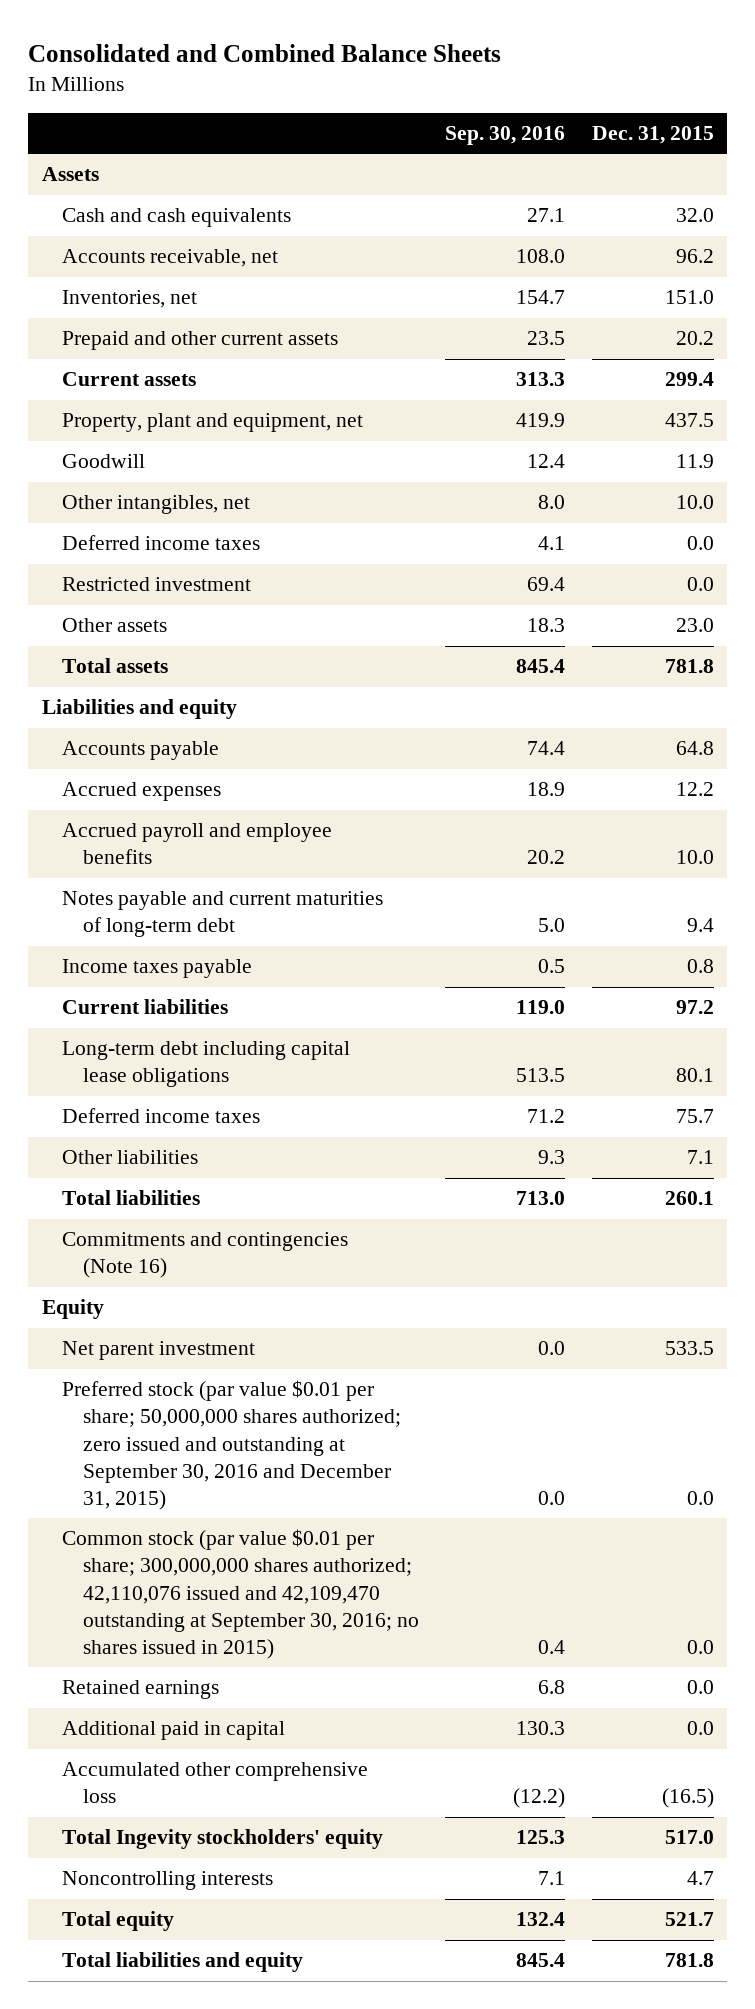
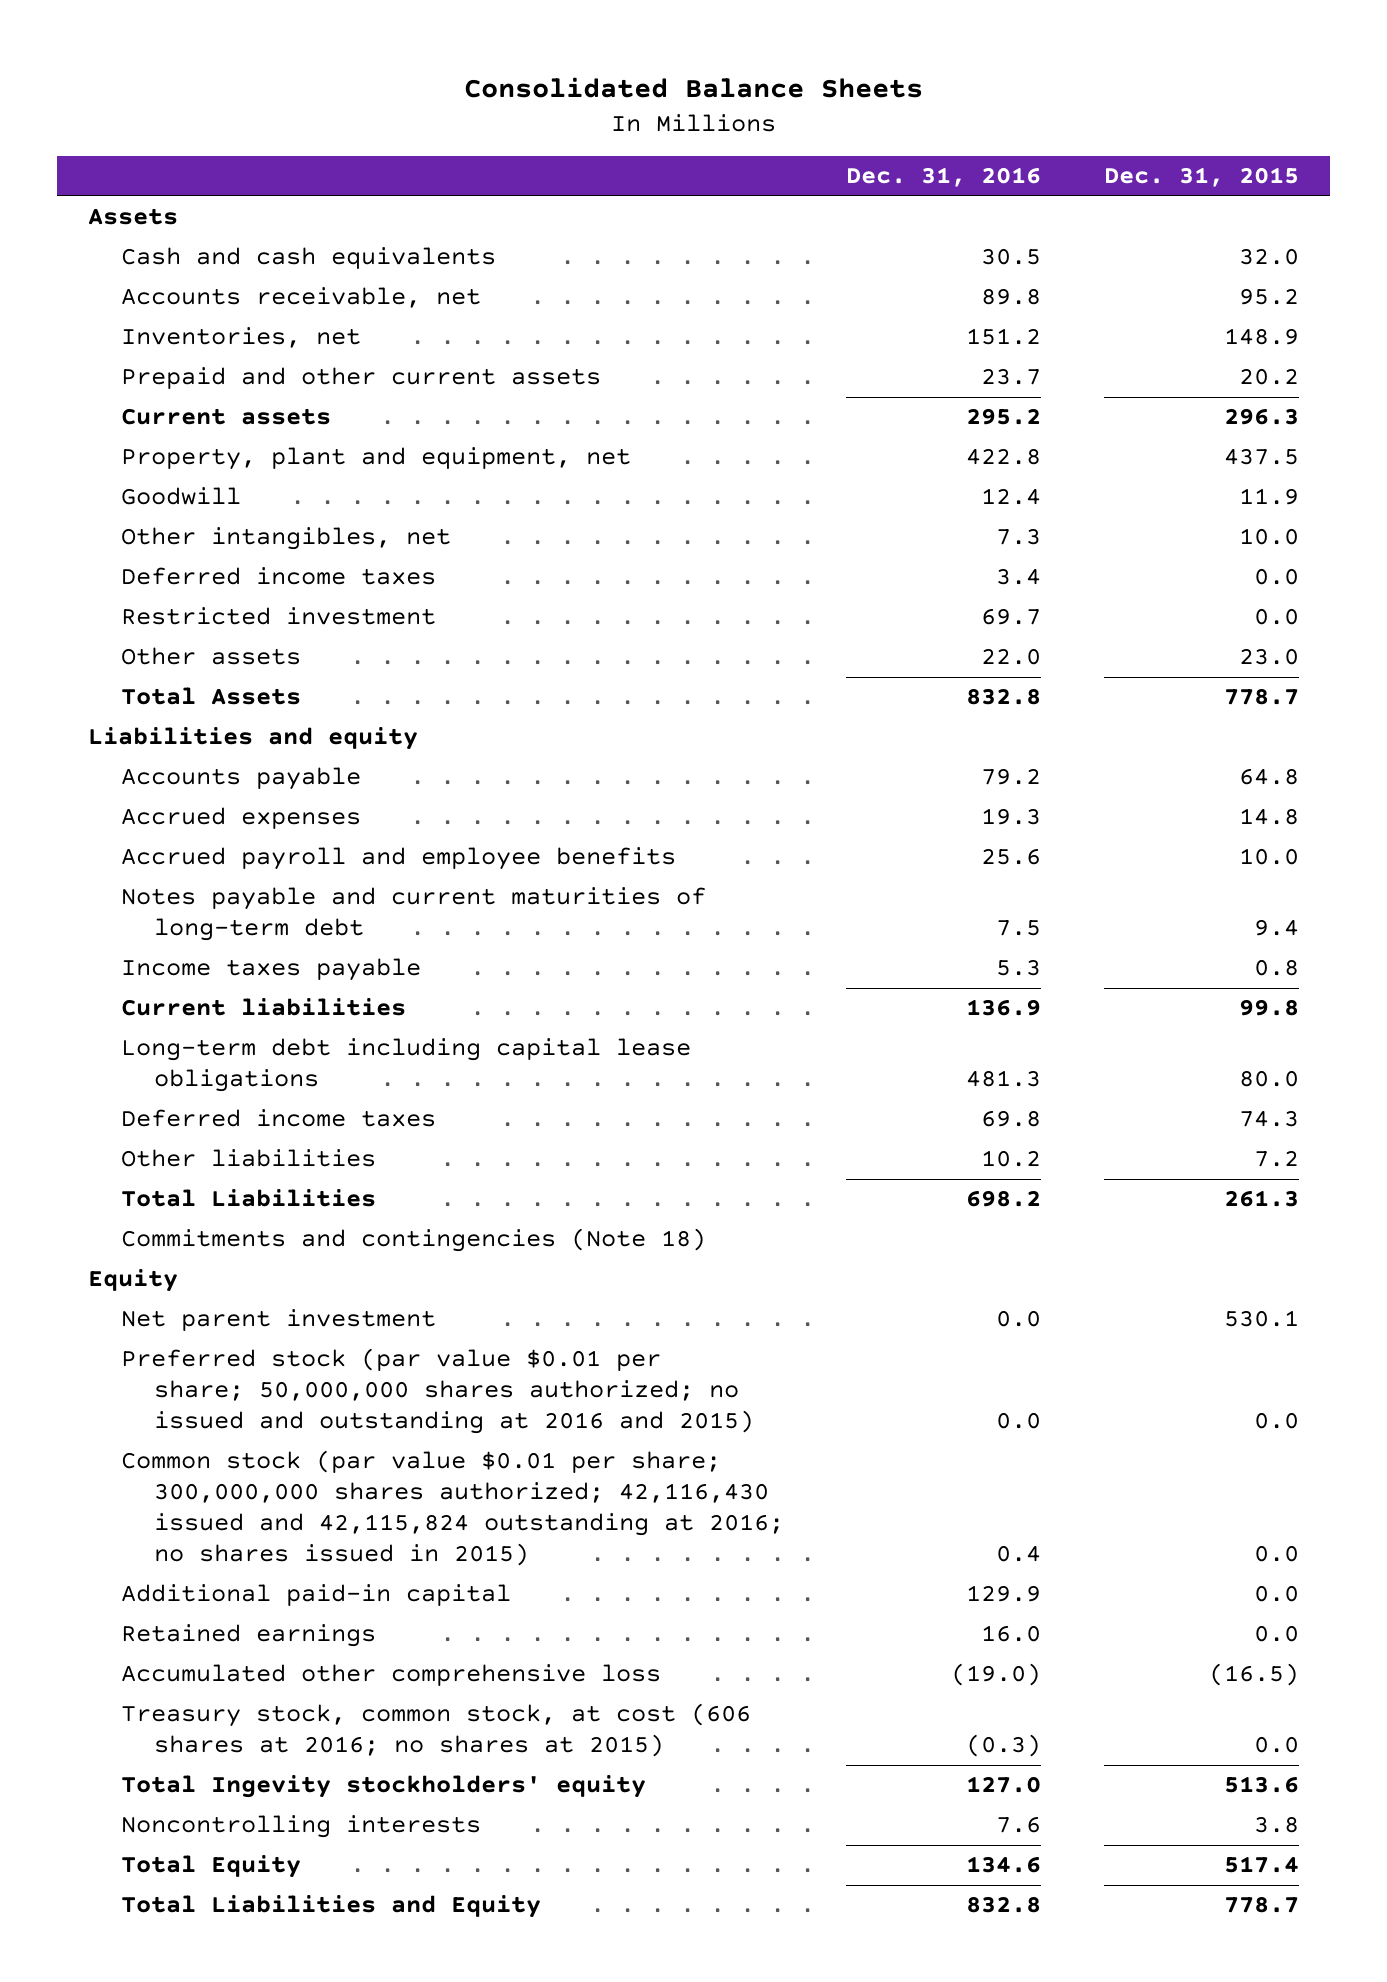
- Consolidated and Combined Balance Sheets
+ Consolidated Balance Sheets
- | Sep. 30, 2016 | Dec. 31, 2015
+ | Dec. 31, 2016 | Dec. 31, 2015
- Accounts receivable, net | 108.0 | 96.2
- Inventories, net | 154.7 | 151.0
+ Accounts receivable, net | 89.8 | 95.2
+ Inventories, net | 151.2 | 148.9
- Current assets | 313.3 | 299.4
+ Current assets | 295.2 | 296.3
- Total assets | 845.4 | 781.8
+ Total Assets | 832.8 | 778.7
- Accrued expenses | 18.9 | 12.2
+ Accrued expenses | 19.3 | 14.8
- Current liabilities | 119.0 | 97.2
- Long-term debt including capital lease obligations | 513.5 | 80.1
- Deferred income taxes | 71.2 | 75.7
- Other liabilities | 9.3 | 7.1
- Total liabilities | 713.0 | 260.1
- Commitments and contingencies (Note 16)
+ Current liabilities | 136.9 | 99.8
+ Long-term debt including capital lease obligations | 481.3 | 80.0
+ Deferred income taxes | 69.8 | 74.3
+ Other liabilities | 10.2 | 7.2
+ Total Liabilities | 698.2 | 261.3
+ Commitments and contingencies (Note 18)
- Net parent investment | 0.0 | 533.5
- Preferred stock (par value $0.01 per share; 50,000,000 shares authorized; zero issued and outstanding at September 30, 2016 and December 31, 2015) | 0.0 | 0.0
- Common stock (par value $0.01 per share; 300,000,000 shares authorized; 42,110,076 issued and 42,109,470 outstanding at September 30, 2016; no shares issued in 2015) | 0.4 | 0.0
+ Net parent investment | 0.0 | 530.1
+ Preferred stock (par value $0.01 per share; 50,000,000 shares authorized; no issued and outstanding at 2016 and 2015) | 0.0 | 0.0
+ Common stock (par value $0.01 per share; 300,000,000 shares authorized; 42,116,430 issued and 42,115,824 outstanding at 2016; no shares issued in 2015) | 0.4 | 0.0
+ Additional paid-in capital | 129.9 | 0.0
- Additional paid in capital | 130.3 | 0.0
- Total Ingevity stockholders' equity | 125.3 | 517.0
- Noncontrolling interests | 7.1 | 4.7
- Total equity | 132.4 | 521.7
- Total liabilities and equity | 845.4 | 781.8
+ Treasury stock, common stock, at cost (606 shares at 2016; no shares at 2015) | (0.3) | 0.0
+ Total Ingevity stockholders' equity | 127.0 | 513.6
+ Noncontrolling interests | 7.6 | 3.8
+ Total Equity | 134.6 | 517.4
+ Total Liabilities and Equity | 832.8 | 778.7

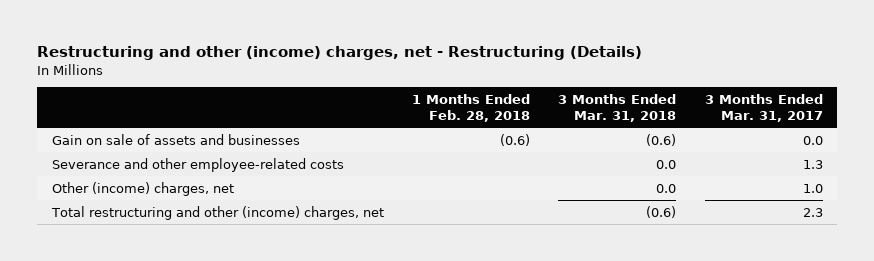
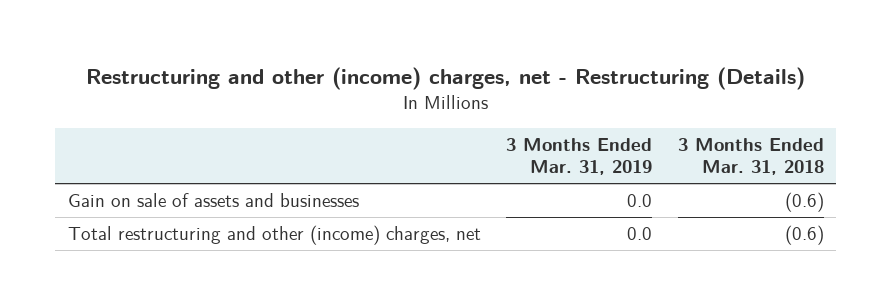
- | 1 Months Ended Feb. 28, 2018 | 3 Months Ended Mar. 31, 2018 | 3 Months Ended Mar. 31, 2017
+ | 3 Months Ended Mar. 31, 2019 | 3 Months Ended Mar. 31, 2018
- Severance and other employee-related costs | | 0.0 | 1.3
- Other (income) charges, net | | 0.0 | 1.0

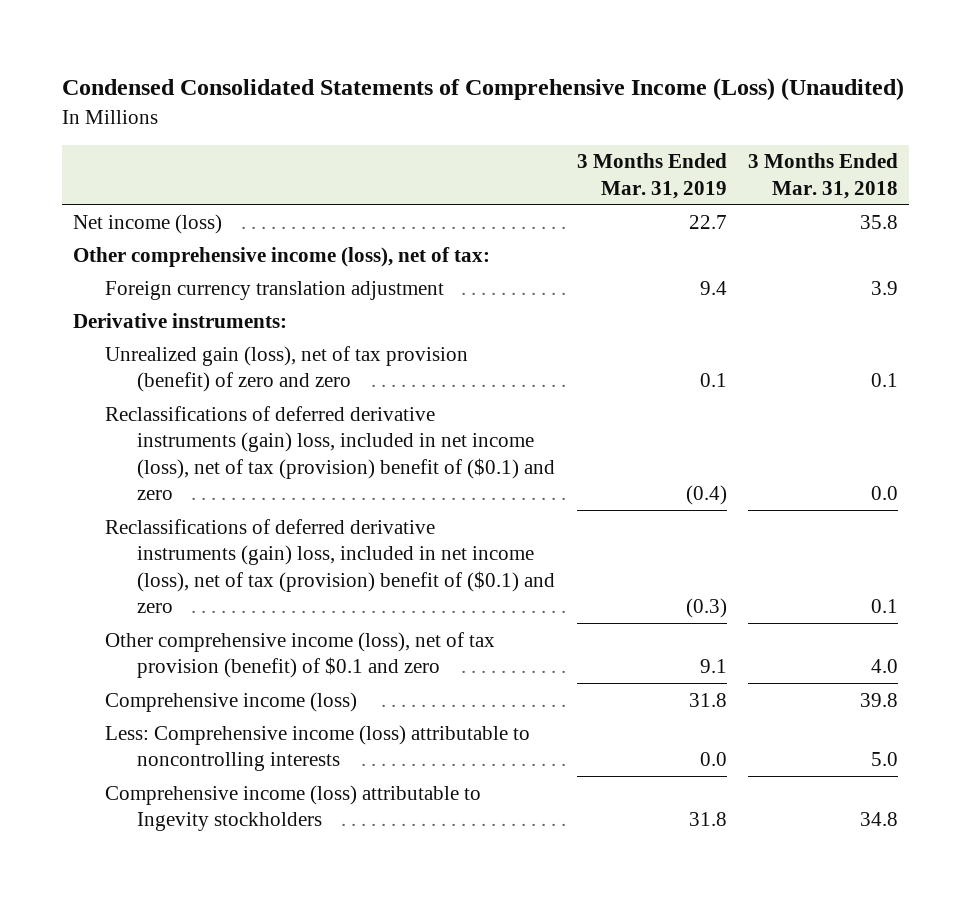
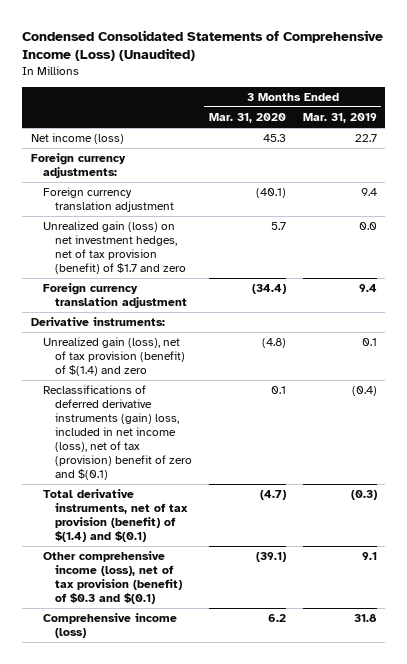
- | 3 Months Ended Mar. 31, 2019 | 3 Months Ended Mar. 31, 2018
+ | 3 Months Ended Mar. 31, 2020 | 3 Months Ended Mar. 31, 2019
- Other comprehensive income (loss), net of tax:
+ Foreign currency adjustments:
+ Unrealized gain (loss) on net investment hedges, net of tax provision (benefit) of $1.7 and zero | 5.7 | 0.0
+ Foreign currency translation adjustment | (34.4) | 9.4
- Unrealized gain (loss), net of tax provision (benefit) of zero and zero | 0.1 | 0.1
- Reclassifications of deferred derivative instruments (gain) loss, included in net income (loss), net of tax (provision) benefit of ($0.1) and zero | (0.4) | 0.0
- Reclassifications of deferred derivative instruments (gain) loss, included in net income (loss), net of tax (provision) benefit of ($0.1) and zero | (0.3) | 0.1
- Other comprehensive income (loss), net of tax provision (benefit) of $0.1 and zero | 9.1 | 4.0
+ Unrealized gain (loss), net of tax provision (benefit) of $(1.4) and zero | (4.8) | 0.1
+ Reclassifications of deferred derivative instruments (gain) loss, included in net income (loss), net of tax (provision) benefit of zero and $(0.1) | 0.1 | (0.4)
+ Total derivative instruments, net of tax provision (benefit) of $(1.4) and $(0.1) | (4.7) | (0.3)
+ Other comprehensive income (loss), net of tax provision (benefit) of $0.3 and $(0.1) | (39.1) | 9.1
- Less: Comprehensive income (loss) attributable to noncontrolling interests | 0.0 | 5.0
- Comprehensive income (loss) attributable to Ingevity stockholders | 31.8 | 34.8

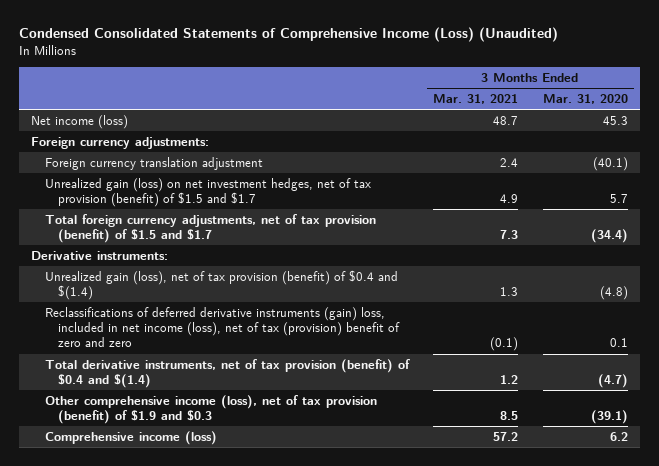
- | 3 Months Ended Mar. 31, 2020 | 3 Months Ended Mar. 31, 2019
+ | 3 Months Ended Mar. 31, 2021 | 3 Months Ended Mar. 31, 2020
- Unrealized gain (loss) on net investment hedges, net of tax provision (benefit) of $1.7 and zero | 5.7 | 0.0
- Foreign currency translation adjustment | (34.4) | 9.4
+ Unrealized gain (loss) on net investment hedges, net of tax provision (benefit) of $1.5 and $1.7 | 4.9 | 5.7
+ Total foreign currency adjustments, net of tax provision (benefit) of $1.5 and $1.7 | 7.3 | (34.4)
- Unrealized gain (loss), net of tax provision (benefit) of $(1.4) and zero | (4.8) | 0.1
- Reclassifications of deferred derivative instruments (gain) loss, included in net income (loss), net of tax (provision) benefit of zero and $(0.1) | 0.1 | (0.4)
- Total derivative instruments, net of tax provision (benefit) of $(1.4) and $(0.1) | (4.7) | (0.3)
- Other comprehensive income (loss), net of tax provision (benefit) of $0.3 and $(0.1) | (39.1) | 9.1
+ Unrealized gain (loss), net of tax provision (benefit) of $0.4 and $(1.4) | 1.3 | (4.8)
+ Reclassifications of deferred derivative instruments (gain) loss, included in net income (loss), net of tax (provision) benefit of zero and zero | (0.1) | 0.1
+ Total derivative instruments, net of tax provision (benefit) of $0.4 and $(1.4) | 1.2 | (4.7)
+ Other comprehensive income (loss), net of tax provision (benefit) of $1.9 and $0.3 | 8.5 | (39.1)

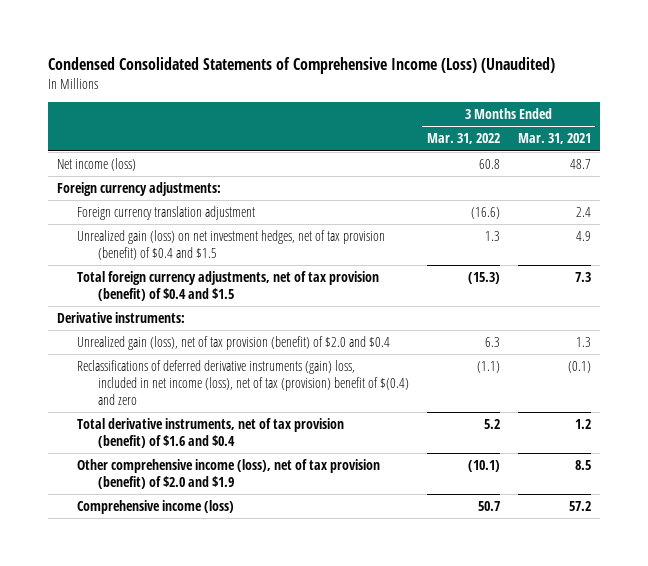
- | 3 Months Ended Mar. 31, 2021 | 3 Months Ended Mar. 31, 2020
+ | 3 Months Ended Mar. 31, 2022 | 3 Months Ended Mar. 31, 2021
- Unrealized gain (loss) on net investment hedges, net of tax provision (benefit) of $1.5 and $1.7 | 4.9 | 5.7
- Total foreign currency adjustments, net of tax provision (benefit) of $1.5 and $1.7 | 7.3 | (34.4)
+ Unrealized gain (loss) on net investment hedges, net of tax provision (benefit) of $0.4 and $1.5 | 1.3 | 4.9
+ Total foreign currency adjustments, net of tax provision (benefit) of $0.4 and $1.5 | (15.3) | 7.3
- Unrealized gain (loss), net of tax provision (benefit) of $0.4 and $(1.4) | 1.3 | (4.8)
- Reclassifications of deferred derivative instruments (gain) loss, included in net income (loss), net of tax (provision) benefit of zero and zero | (0.1) | 0.1
- Total derivative instruments, net of tax provision (benefit) of $0.4 and $(1.4) | 1.2 | (4.7)
- Other comprehensive income (loss), net of tax provision (benefit) of $1.9 and $0.3 | 8.5 | (39.1)
+ Unrealized gain (loss), net of tax provision (benefit) of $2.0 and $0.4 | 6.3 | 1.3
+ Reclassifications of deferred derivative instruments (gain) loss, included in net income (loss), net of tax (provision) benefit of $(0.4) and zero | (1.1) | (0.1)
+ Total derivative instruments, net of tax provision (benefit) of $1.6 and $0.4 | 5.2 | 1.2
+ Other comprehensive income (loss), net of tax provision (benefit) of $2.0 and $1.9 | (10.1) | 8.5

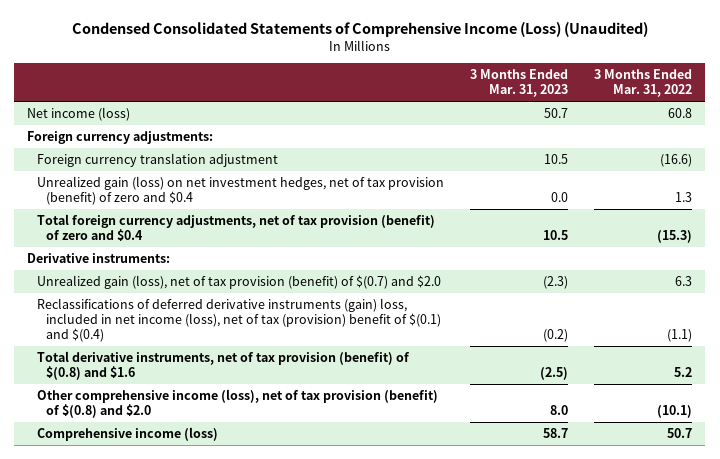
- | 3 Months Ended Mar. 31, 2022 | 3 Months Ended Mar. 31, 2021
+ | 3 Months Ended Mar. 31, 2023 | 3 Months Ended Mar. 31, 2022
- Unrealized gain (loss) on net investment hedges, net of tax provision (benefit) of $0.4 and $1.5 | 1.3 | 4.9
- Total foreign currency adjustments, net of tax provision (benefit) of $0.4 and $1.5 | (15.3) | 7.3
+ Unrealized gain (loss) on net investment hedges, net of tax provision (benefit) of zero and $0.4 | 0.0 | 1.3
+ Total foreign currency adjustments, net of tax provision (benefit) of zero and $0.4 | 10.5 | (15.3)
- Unrealized gain (loss), net of tax provision (benefit) of $2.0 and $0.4 | 6.3 | 1.3
- Reclassifications of deferred derivative instruments (gain) loss, included in net income (loss), net of tax (provision) benefit of $(0.4) and zero | (1.1) | (0.1)
- Total derivative instruments, net of tax provision (benefit) of $1.6 and $0.4 | 5.2 | 1.2
- Other comprehensive income (loss), net of tax provision (benefit) of $2.0 and $1.9 | (10.1) | 8.5
+ Unrealized gain (loss), net of tax provision (benefit) of $(0.7) and $2.0 | (2.3) | 6.3
+ Reclassifications of deferred derivative instruments (gain) loss, included in net income (loss), net of tax (provision) benefit of $(0.1) and $(0.4) | (0.2) | (1.1)
+ Total derivative instruments, net of tax provision (benefit) of $(0.8) and $1.6 | (2.5) | 5.2
+ Other comprehensive income (loss), net of tax provision (benefit) of $(0.8) and $2.0 | 8.0 | (10.1)

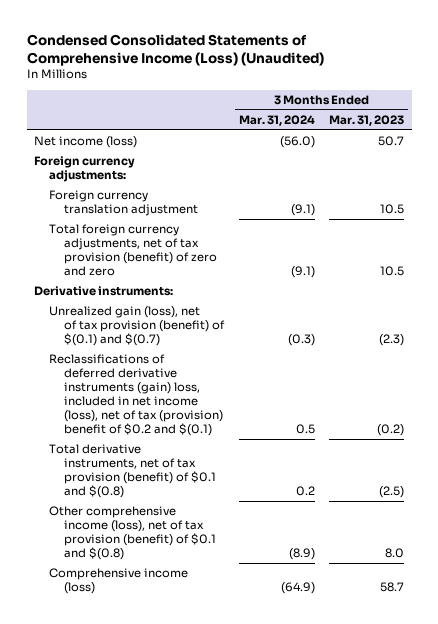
- | 3 Months Ended Mar. 31, 2023 | 3 Months Ended Mar. 31, 2022
+ | 3 Months Ended Mar. 31, 2024 | 3 Months Ended Mar. 31, 2023
- Unrealized gain (loss) on net investment hedges, net of tax provision (benefit) of zero and $0.4 | 0.0 | 1.3
- Total foreign currency adjustments, net of tax provision (benefit) of zero and $0.4 | 10.5 | (15.3)
+ Total foreign currency adjustments, net of tax provision (benefit) of zero and zero | (9.1) | 10.5
- Unrealized gain (loss), net of tax provision (benefit) of $(0.7) and $2.0 | (2.3) | 6.3
- Reclassifications of deferred derivative instruments (gain) loss, included in net income (loss), net of tax (provision) benefit of $(0.1) and $(0.4) | (0.2) | (1.1)
- Total derivative instruments, net of tax provision (benefit) of $(0.8) and $1.6 | (2.5) | 5.2
- Other comprehensive income (loss), net of tax provision (benefit) of $(0.8) and $2.0 | 8.0 | (10.1)
+ Unrealized gain (loss), net of tax provision (benefit) of $(0.1) and $(0.7) | (0.3) | (2.3)
+ Reclassifications of deferred derivative instruments (gain) loss, included in net income (loss), net of tax (provision) benefit of $0.2 and $(0.1) | 0.5 | (0.2)
+ Total derivative instruments, net of tax provision (benefit) of $0.1 and $(0.8) | 0.2 | (2.5)
+ Other comprehensive income (loss), net of tax provision (benefit) of $0.1 and $(0.8) | (8.9) | 8.0

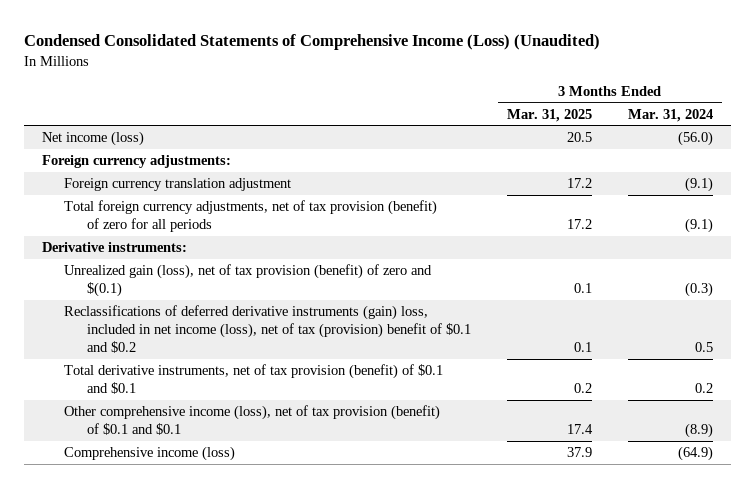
- | 3 Months Ended Mar. 31, 2024 | 3 Months Ended Mar. 31, 2023
+ | 3 Months Ended Mar. 31, 2025 | 3 Months Ended Mar. 31, 2024
- Total foreign currency adjustments, net of tax provision (benefit) of zero and zero | (9.1) | 10.5
+ Total foreign currency adjustments, net of tax provision (benefit) of zero for all periods | 17.2 | (9.1)
- Unrealized gain (loss), net of tax provision (benefit) of $(0.1) and $(0.7) | (0.3) | (2.3)
- Reclassifications of deferred derivative instruments (gain) loss, included in net income (loss), net of tax (provision) benefit of $0.2 and $(0.1) | 0.5 | (0.2)
- Total derivative instruments, net of tax provision (benefit) of $0.1 and $(0.8) | 0.2 | (2.5)
- Other comprehensive income (loss), net of tax provision (benefit) of $0.1 and $(0.8) | (8.9) | 8.0
+ Unrealized gain (loss), net of tax provision (benefit) of zero and $(0.1) | 0.1 | (0.3)
+ Reclassifications of deferred derivative instruments (gain) loss, included in net income (loss), net of tax (provision) benefit of $0.1 and $0.2 | 0.1 | 0.5
+ Total derivative instruments, net of tax provision (benefit) of $0.1 and $0.1 | 0.2 | 0.2
+ Other comprehensive income (loss), net of tax provision (benefit) of $0.1 and $0.1 | 17.4 | (8.9)

